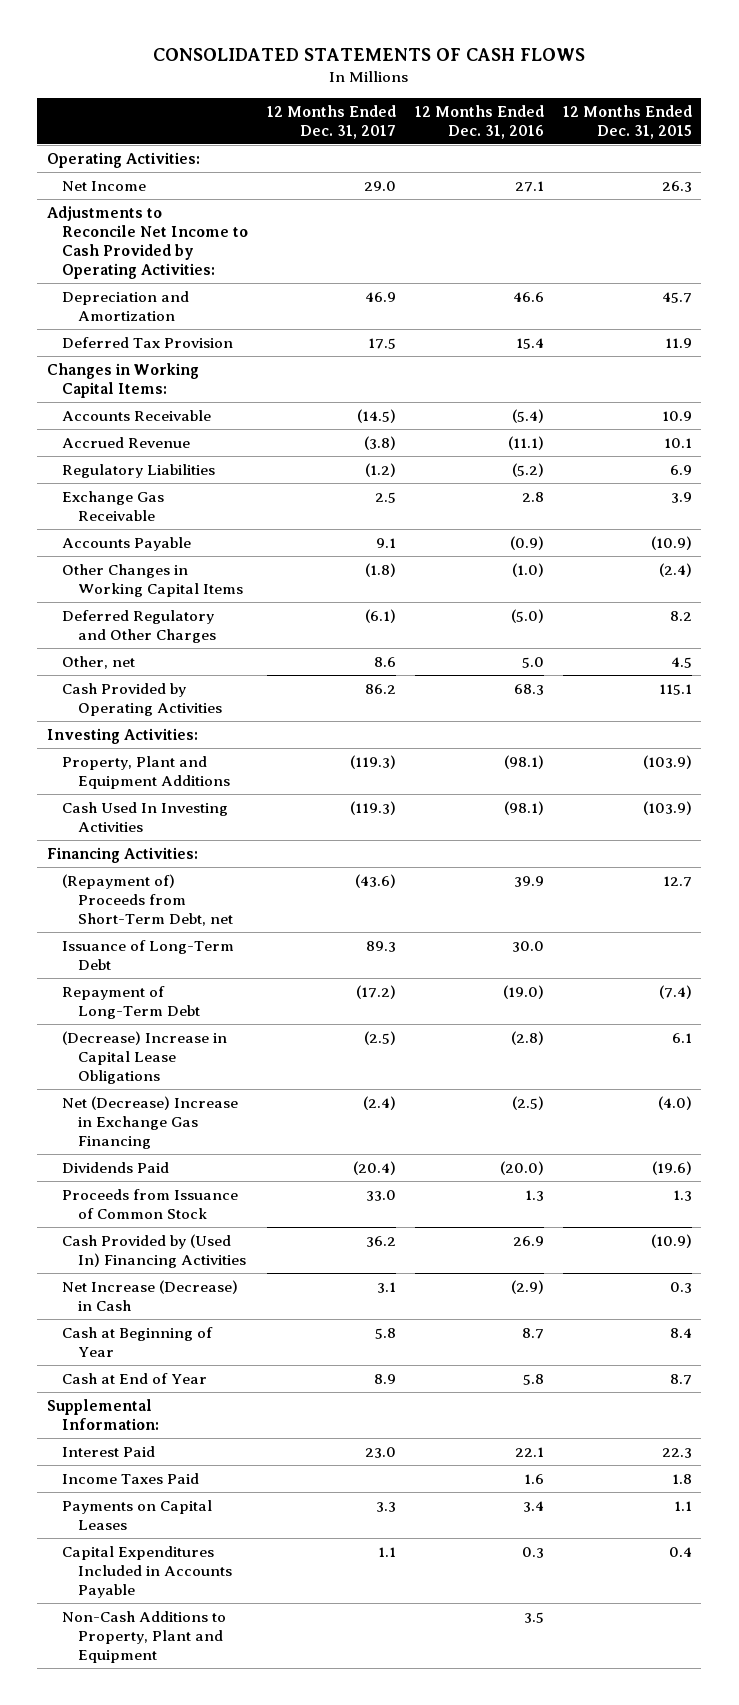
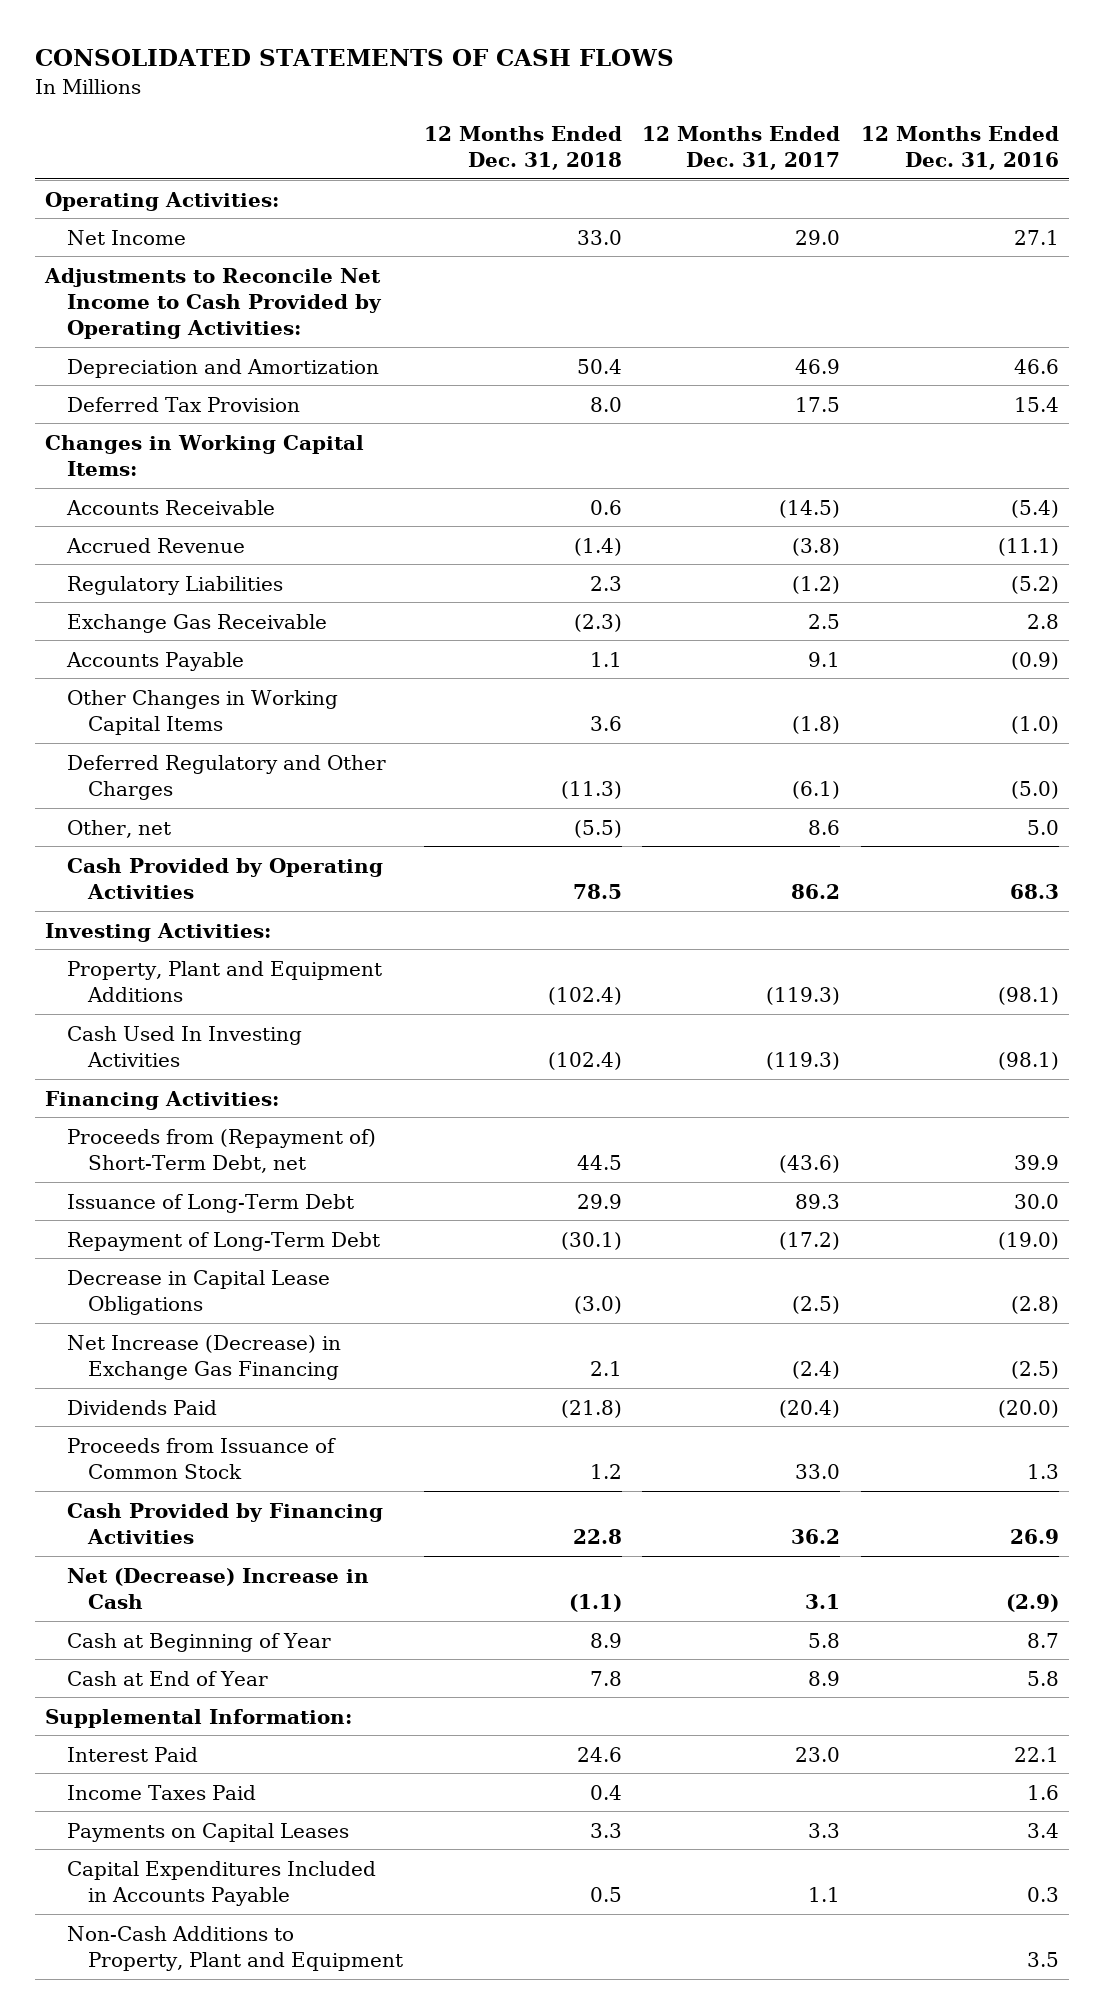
- | 12 Months Ended Dec. 31, 2017 | 12 Months Ended Dec. 31, 2016 | 12 Months Ended Dec. 31, 2015
+ | 12 Months Ended Dec. 31, 2018 | 12 Months Ended Dec. 31, 2017 | 12 Months Ended Dec. 31, 2016
- (Repayment of) Proceeds from Short-Term Debt, net | (43.6) | 39.9 | 12.7
+ Proceeds from (Repayment of) Short-Term Debt, net | 44.5 | (43.6) | 39.9
- (Decrease) Increase in Capital Lease Obligations | (2.5) | (2.8) | 6.1
- Net (Decrease) Increase in Exchange Gas Financing | (2.4) | (2.5) | (4.0)
+ Decrease in Capital Lease Obligations | (3.0) | (2.5) | (2.8)
+ Net Increase (Decrease) in Exchange Gas Financing | 2.1 | (2.4) | (2.5)
- Cash Provided by (Used In) Financing Activities | 36.2 | 26.9 | (10.9)
- Net Increase (Decrease) in Cash | 3.1 | (2.9) | 0.3
+ Cash Provided by Financing Activities | 22.8 | 36.2 | 26.9
+ Net (Decrease) Increase in Cash | (1.1) | 3.1 | (2.9)

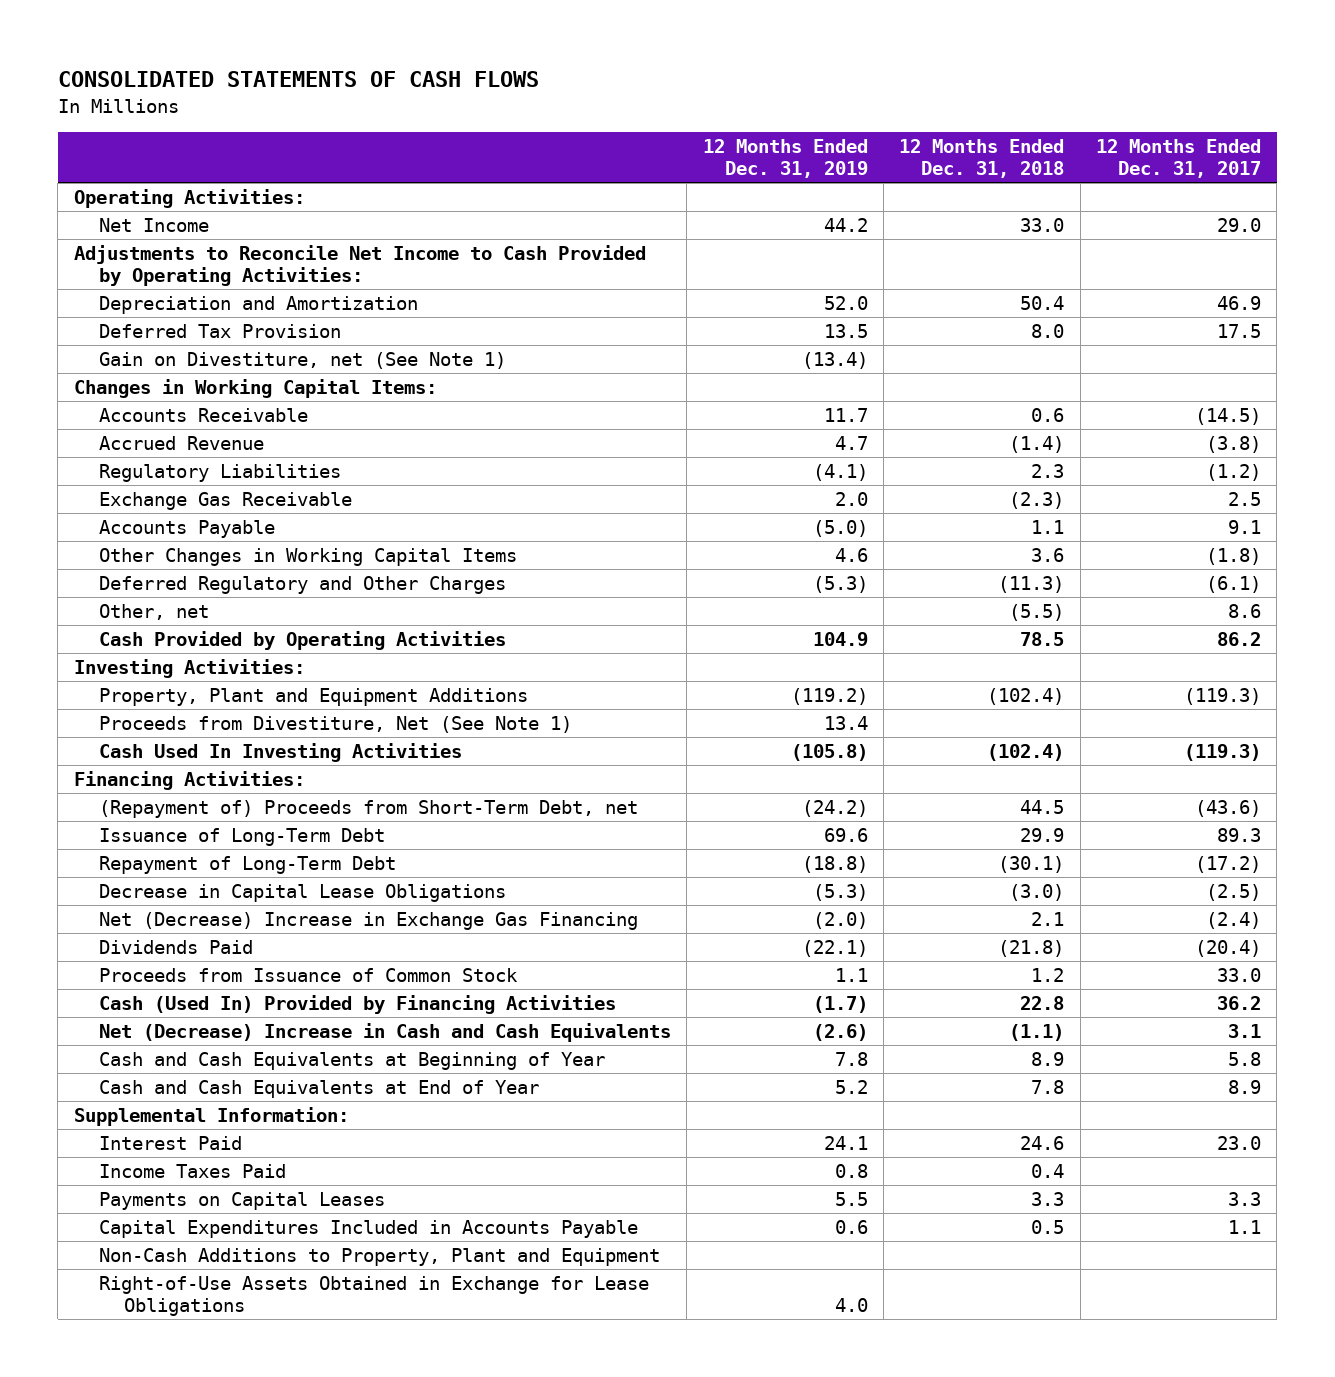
- | 12 Months Ended Dec. 31, 2018 | 12 Months Ended Dec. 31, 2017 | 12 Months Ended Dec. 31, 2016
+ | 12 Months Ended Dec. 31, 2019 | 12 Months Ended Dec. 31, 2018 | 12 Months Ended Dec. 31, 2017
+ Gain on Divestiture, net (See Note 1) | (13.4) | |
+ Proceeds from Divestiture, Net (See Note 1) | 13.4 | |
- Proceeds from (Repayment of) Short-Term Debt, net | 44.5 | (43.6) | 39.9
+ (Repayment of) Proceeds from Short-Term Debt, net | (24.2) | 44.5 | (43.6)
- Net Increase (Decrease) in Exchange Gas Financing | 2.1 | (2.4) | (2.5)
+ Net (Decrease) Increase in Exchange Gas Financing | (2.0) | 2.1 | (2.4)
- Cash Provided by Financing Activities | 22.8 | 36.2 | 26.9
- Net (Decrease) Increase in Cash | (1.1) | 3.1 | (2.9)
- Cash at Beginning of Year | 8.9 | 5.8 | 8.7
- Cash at End of Year | 7.8 | 8.9 | 5.8
+ Cash (Used In) Provided by Financing Activities | (1.7) | 22.8 | 36.2
+ Net (Decrease) Increase in Cash and Cash Equivalents | (2.6) | (1.1) | 3.1
+ Cash and Cash Equivalents at Beginning of Year | 7.8 | 8.9 | 5.8
+ Cash and Cash Equivalents at End of Year | 5.2 | 7.8 | 8.9
+ Right-of-Use Assets Obtained in Exchange for Lease Obligations | 4.0 | |

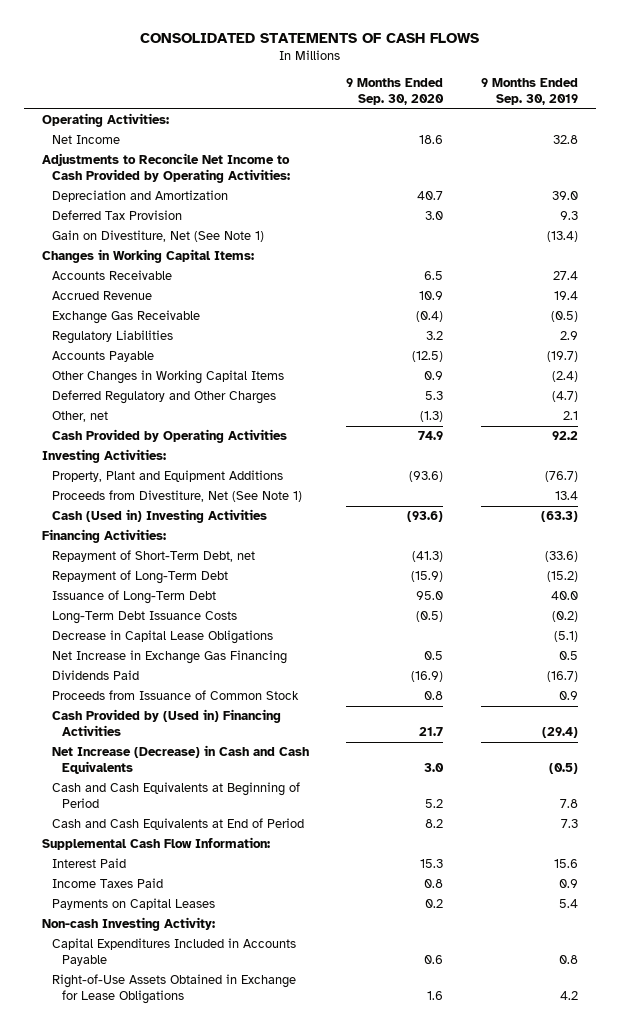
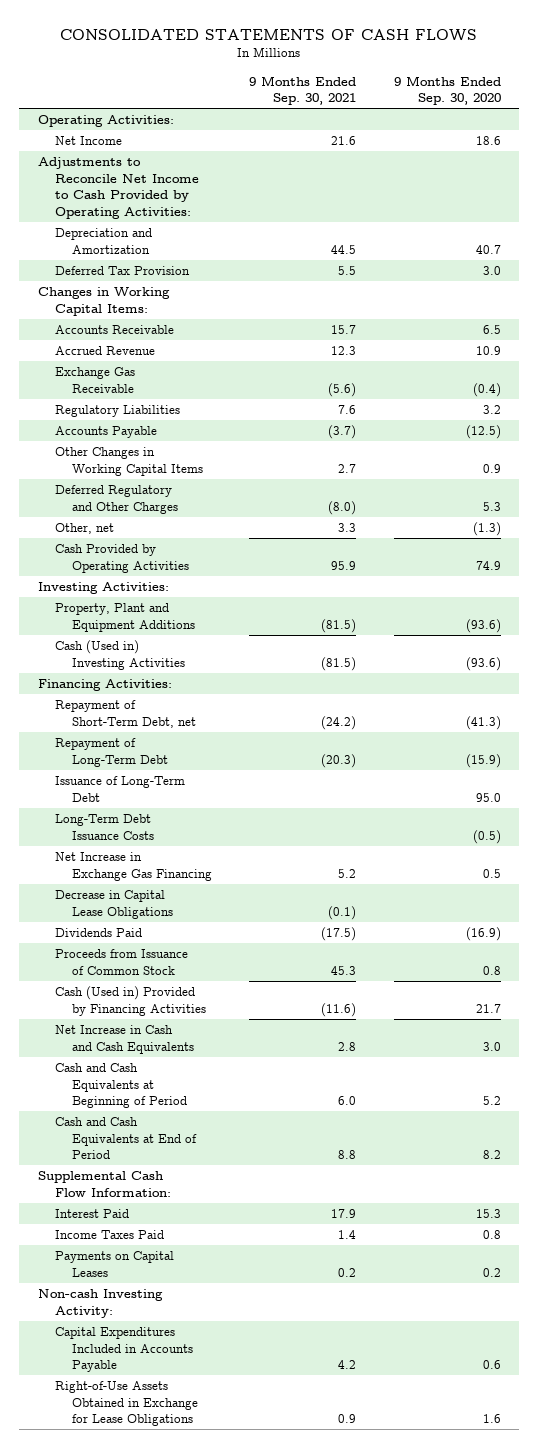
- | 9 Months Ended Sep. 30, 2020 | 9 Months Ended Sep. 30, 2019
+ | 9 Months Ended Sep. 30, 2021 | 9 Months Ended Sep. 30, 2020
- Gain on Divestiture, Net (See Note 1) | | (13.4)
- Proceeds from Divestiture, Net (See Note 1) | | 13.4
moved down: Decrease in Capital Lease Obligations | (0.1) |
- Cash Provided by (Used in) Financing Activities | 21.7 | (29.4)
- Net Increase (Decrease) in Cash and Cash Equivalents | 3.0 | (0.5)
+ Cash (Used in) Provided by Financing Activities | (11.6) | 21.7
+ Net Increase in Cash and Cash Equivalents | 2.8 | 3.0

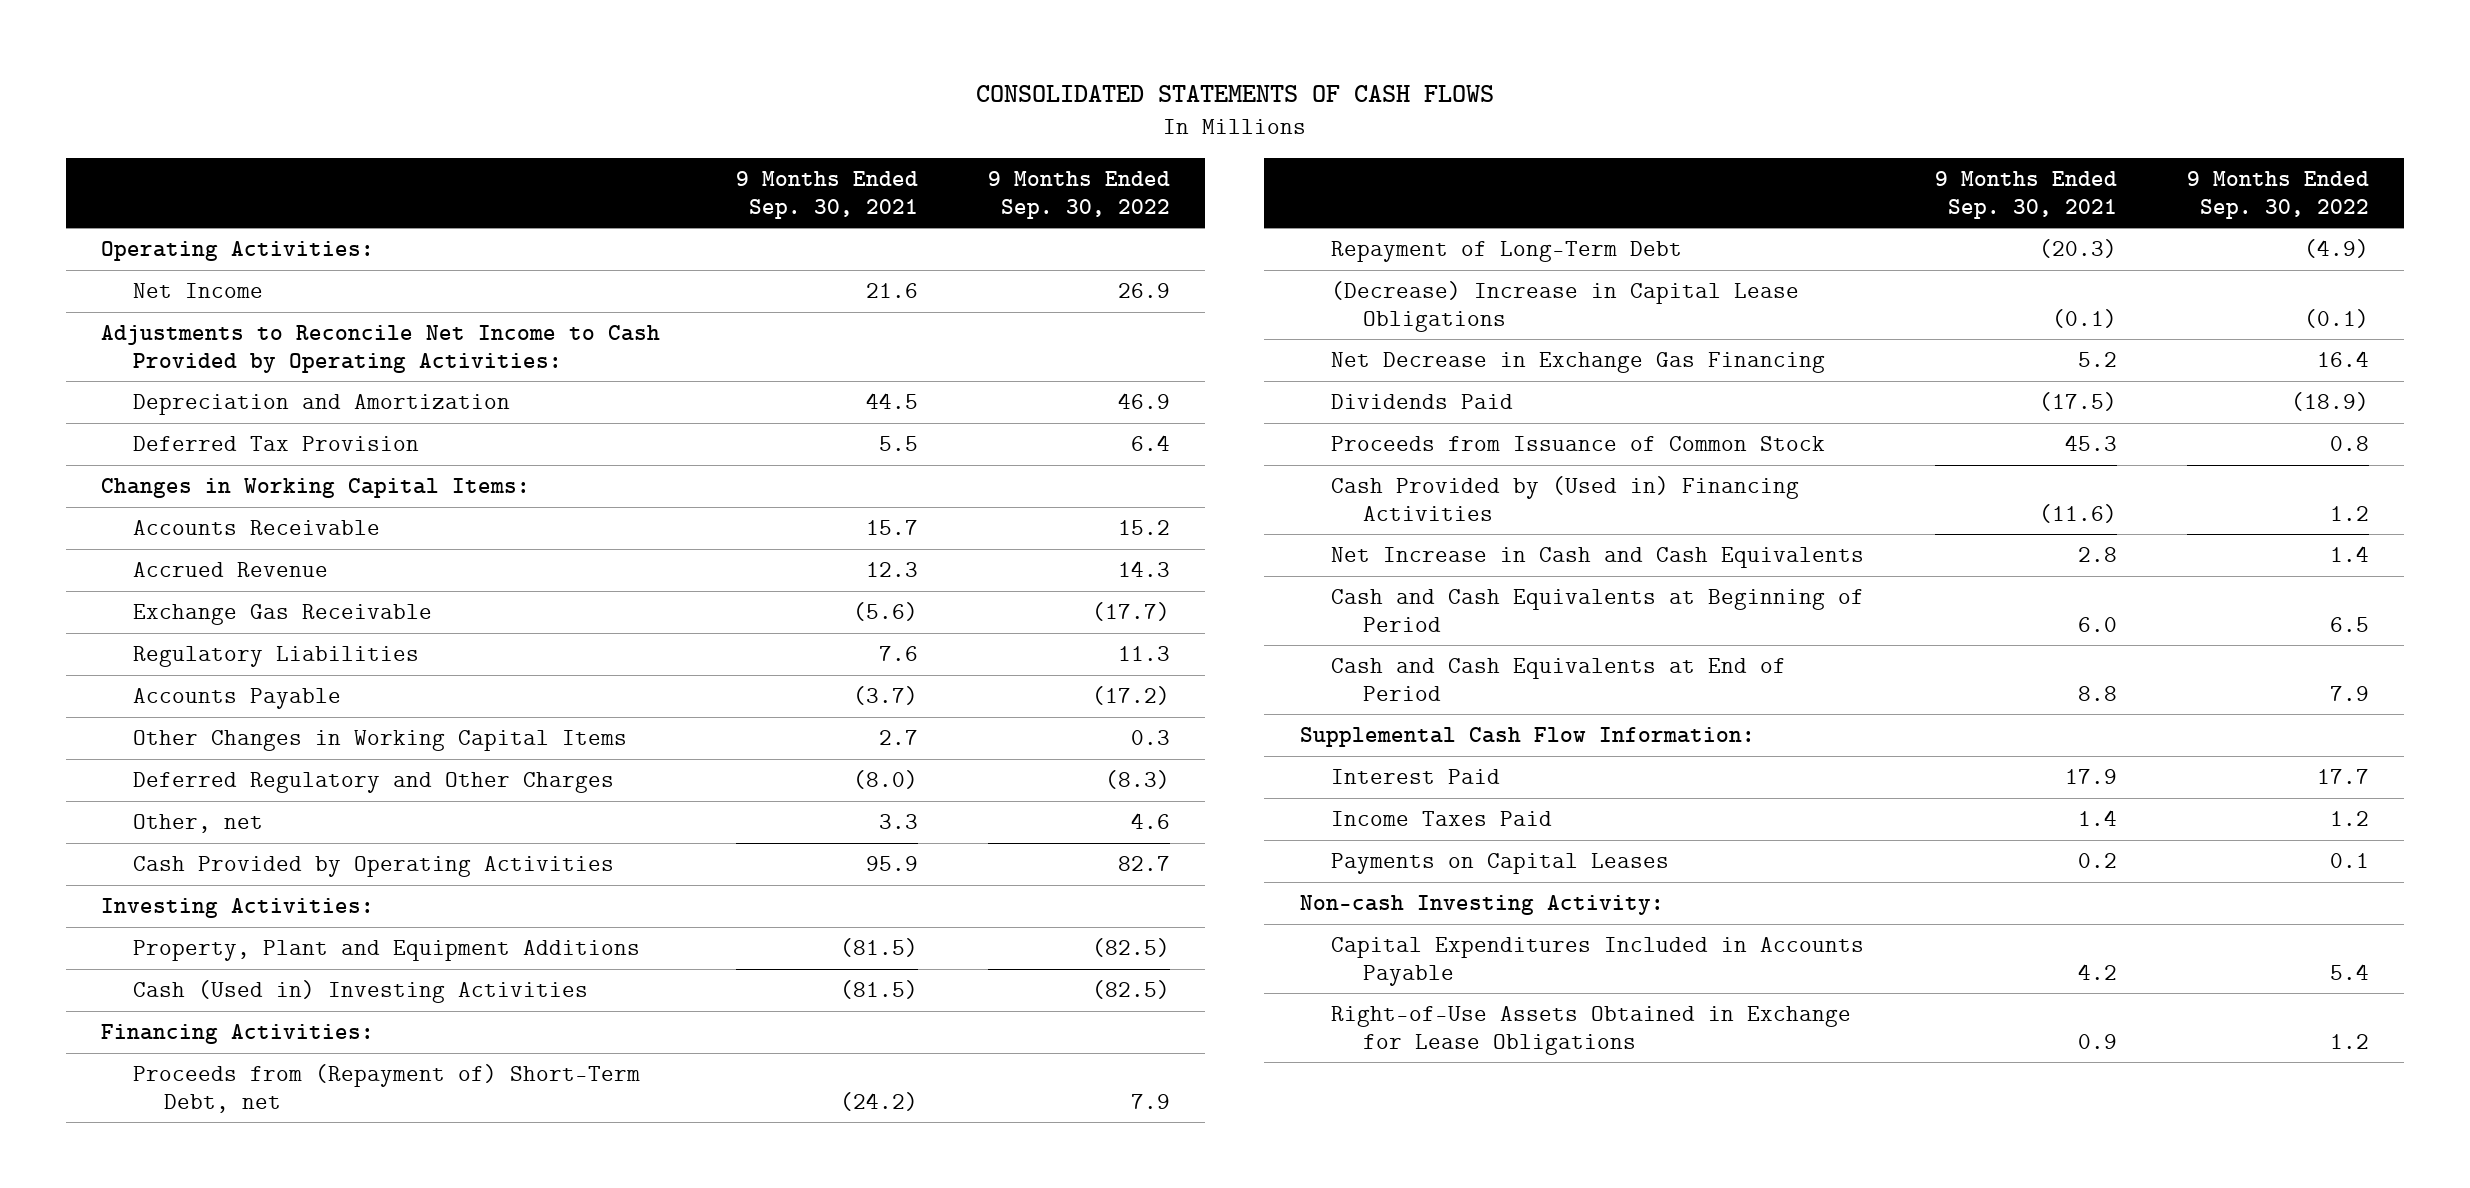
- | 9 Months Ended Sep. 30, 2021 | 9 Months Ended Sep. 30, 2020
+ | 9 Months Ended Sep. 30, 2021 | 9 Months Ended Sep. 30, 2022
- Repayment of Short-Term Debt, net | (24.2) | (41.3)
+ Proceeds from (Repayment of) Short-Term Debt, net | (24.2) | 7.9
- Issuance of Long-Term Debt | | 95.0
- Long-Term Debt Issuance Costs | | (0.5)
- Net Increase in Exchange Gas Financing | 5.2 | 0.5
- Decrease in Capital Lease Obligations | (0.1) |
+ (Decrease) Increase in Capital Lease Obligations | (0.1) | (0.1)
+ Net Decrease in Exchange Gas Financing | 5.2 | 16.4
- Cash (Used in) Provided by Financing Activities | (11.6) | 21.7
+ Cash Provided by (Used in) Financing Activities | (11.6) | 1.2

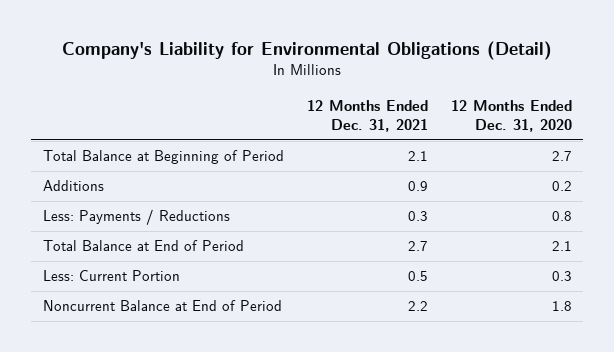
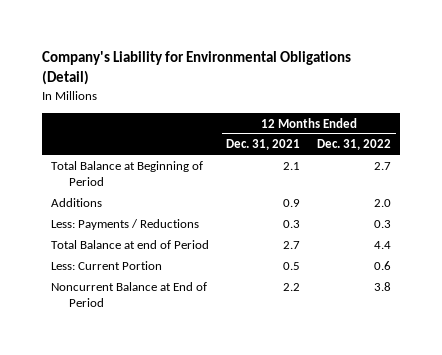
- | 12 Months Ended Dec. 31, 2021 | 12 Months Ended Dec. 31, 2020
+ | 12 Months Ended Dec. 31, 2021 | 12 Months Ended Dec. 31, 2022
- Total Balance at End of Period | 2.7 | 2.1
+ Total Balance at end of Period | 2.7 | 4.4

